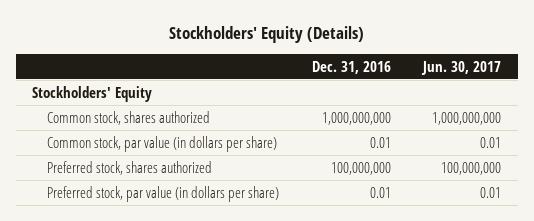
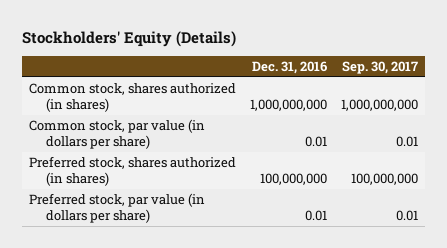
- | Dec. 31, 2016 | Jun. 30, 2017
+ | Dec. 31, 2016 | Sep. 30, 2017
- Stockholders' Equity
- Common stock, shares authorized | 1,000,000,000 | 1,000,000,000
+ Common stock, shares authorized (in shares) | 1,000,000,000 | 1,000,000,000
- Preferred stock, shares authorized | 100,000,000 | 100,000,000
+ Preferred stock, shares authorized (in shares) | 100,000,000 | 100,000,000

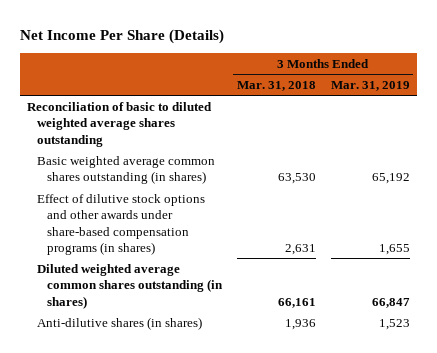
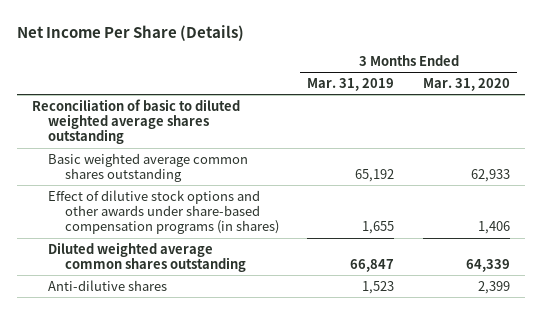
- | 3 Months Ended Mar. 31, 2018 | 3 Months Ended Mar. 31, 2019
+ | 3 Months Ended Mar. 31, 2019 | 3 Months Ended Mar. 31, 2020
- Basic weighted average common shares outstanding (in shares) | 63,530 | 65,192
+ Basic weighted average common shares outstanding | 65,192 | 62,933
- Diluted weighted average common shares outstanding (in shares) | 66,161 | 66,847
- Anti-dilutive shares (in shares) | 1,936 | 1,523
+ Diluted weighted average common shares outstanding | 66,847 | 64,339
+ Anti-dilutive shares | 1,523 | 2,399

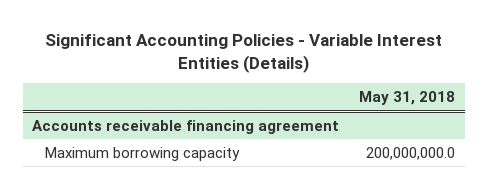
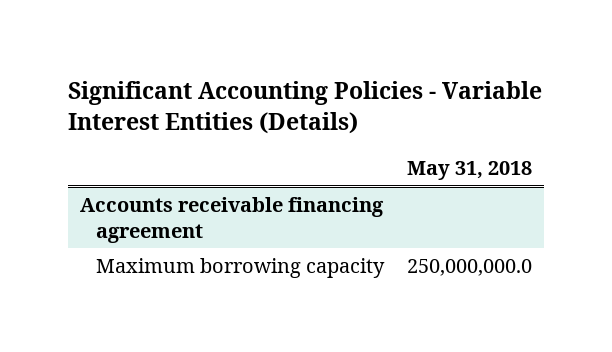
@ Accounts receivable financing agreement
- Maximum borrowing capacity | 200,000,000.0
+ Maximum borrowing capacity | 250,000,000.0

